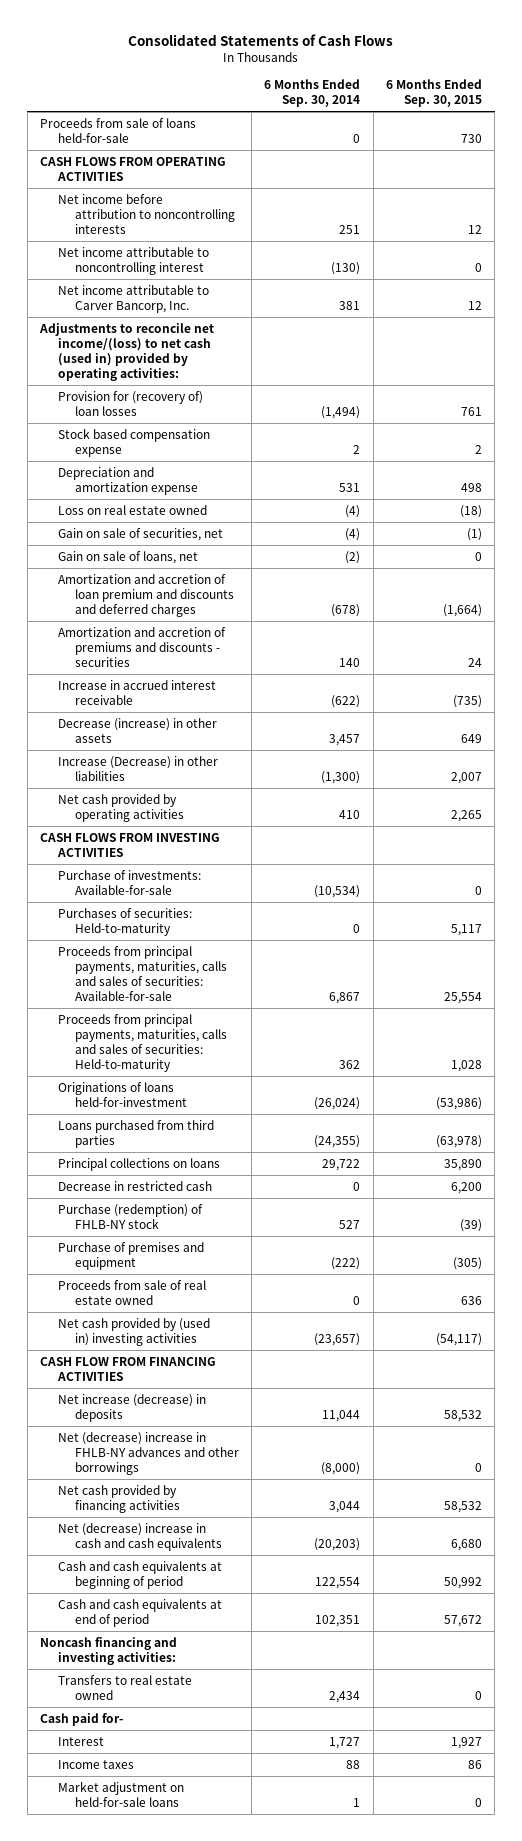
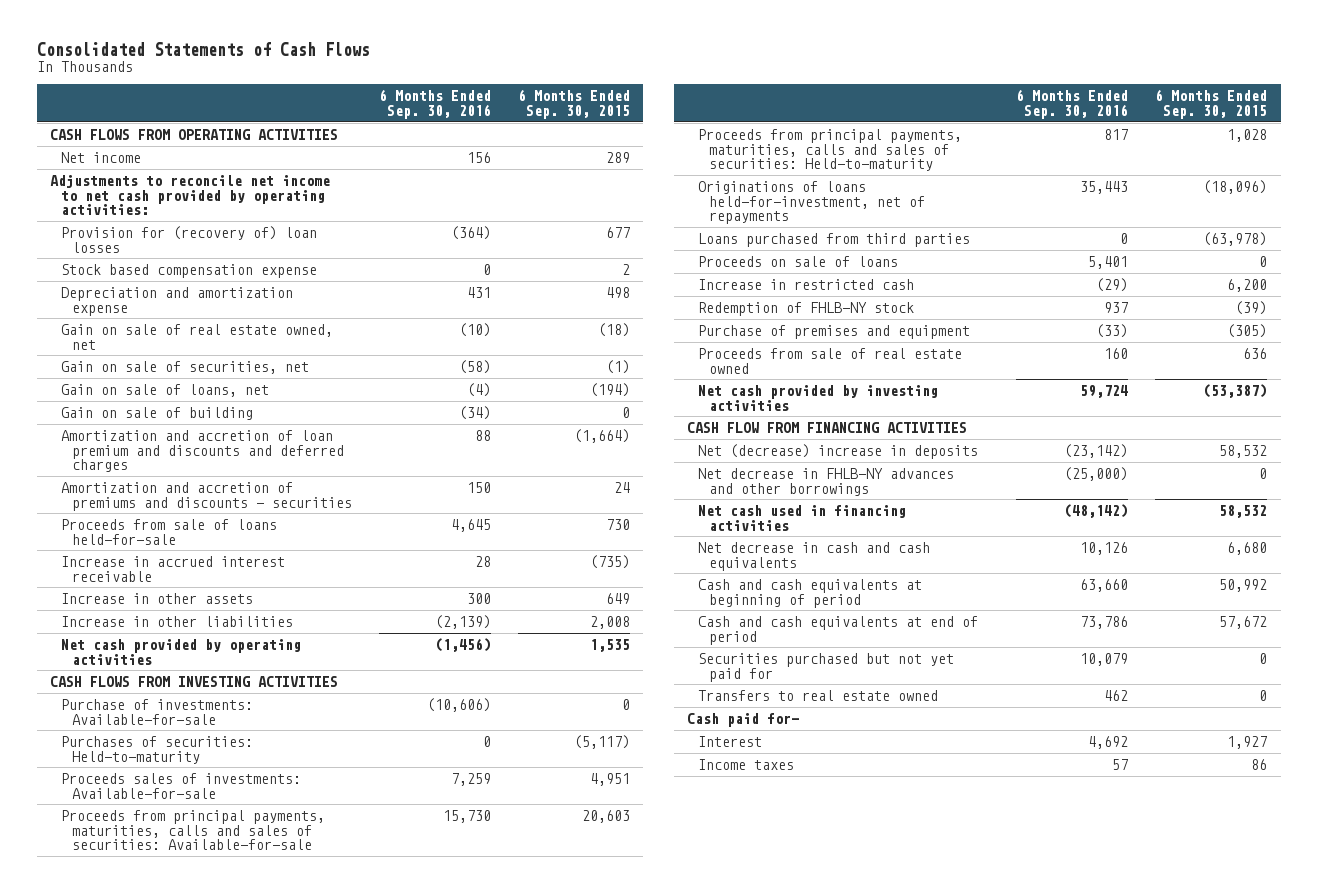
- | 6 Months Ended Sep. 30, 2014 | 6 Months Ended Sep. 30, 2015
+ | 6 Months Ended Sep. 30, 2016 | 6 Months Ended Sep. 30, 2015
- Net income before attribution to noncontrolling interests | 251 | 12
- Net income attributable to noncontrolling interest | (130) | 0
- Net income attributable to Carver Bancorp, Inc. | 381 | 12
- Adjustments to reconcile net income/(loss) to net cash (used in) provided by operating activities:
- Provision for (recovery of) loan losses | (1,494) | 761
+ Net income | 156 | 289
+ Adjustments to reconcile net income to net cash provided by operating activities:
+ Provision for (recovery of) loan losses | (364) | 677
- Loss on real estate owned | (4) | (18)
+ Gain on sale of real estate owned, net | (10) | (18)
- Gain on sale of loans, net | (2) | 0
+ Gain on sale of loans, net | (4) | (194)
+ Gain on sale of building | (34) | 0
moved down: Proceeds from sale of loans held-for-sale | 4,645 | 730
- Decrease (increase) in other assets | 3,457 | 649
- Increase (Decrease) in other liabilities | (1,300) | 2,007
- Net cash provided by operating activities | 410 | 2,265
+ Increase in other assets | 300 | 649
+ Increase in other liabilities | (2,139) | 2,008
+ Net cash provided by operating activities | (1,456) | 1,535
- Purchases of securities: Held-to-maturity | 0 | 5,117
- Proceeds from principal payments, maturities, calls and sales of securities: Available-for-sale | 6,867 | 25,554
+ Purchases of securities: Held-to-maturity | 0 | (5,117)
+ Proceeds sales of investments: Available-for-sale | 7,259 | 4,951
+ Proceeds from principal payments, maturities, calls and sales of securities: Available-for-sale | 15,730 | 20,603
- Originations of loans held-for-investment | (26,024) | (53,986)
+ Originations of loans held-for-investment, net of repayments | 35,443 | (18,096)
- Principal collections on loans | 29,722 | 35,890
- Decrease in restricted cash | 0 | 6,200
- Purchase (redemption) of FHLB-NY stock | 527 | (39)
+ Proceeds on sale of loans | 5,401 | 0
+ Increase in restricted cash | (29) | 6,200
+ Redemption of FHLB-NY stock | 937 | (39)
- Net cash provided by (used in) investing activities | (23,657) | (54,117)
+ Net cash provided by investing activities | 59,724 | (53,387)
- Net increase (decrease) in deposits | 11,044 | 58,532
- Net (decrease) increase in FHLB-NY advances and other borrowings | (8,000) | 0
- Net cash provided by financing activities | 3,044 | 58,532
- Net (decrease) increase in cash and cash equivalents | (20,203) | 6,680
+ Net (decrease) increase in deposits | (23,142) | 58,532
+ Net decrease in FHLB-NY advances and other borrowings | (25,000) | 0
+ Net cash used in financing activities | (48,142) | 58,532
+ Net decrease in cash and cash equivalents | 10,126 | 6,680
- Noncash financing and investing activities:
+ Securities purchased but not yet paid for | 10,079 | 0
- Market adjustment on held-for-sale loans | 1 | 0

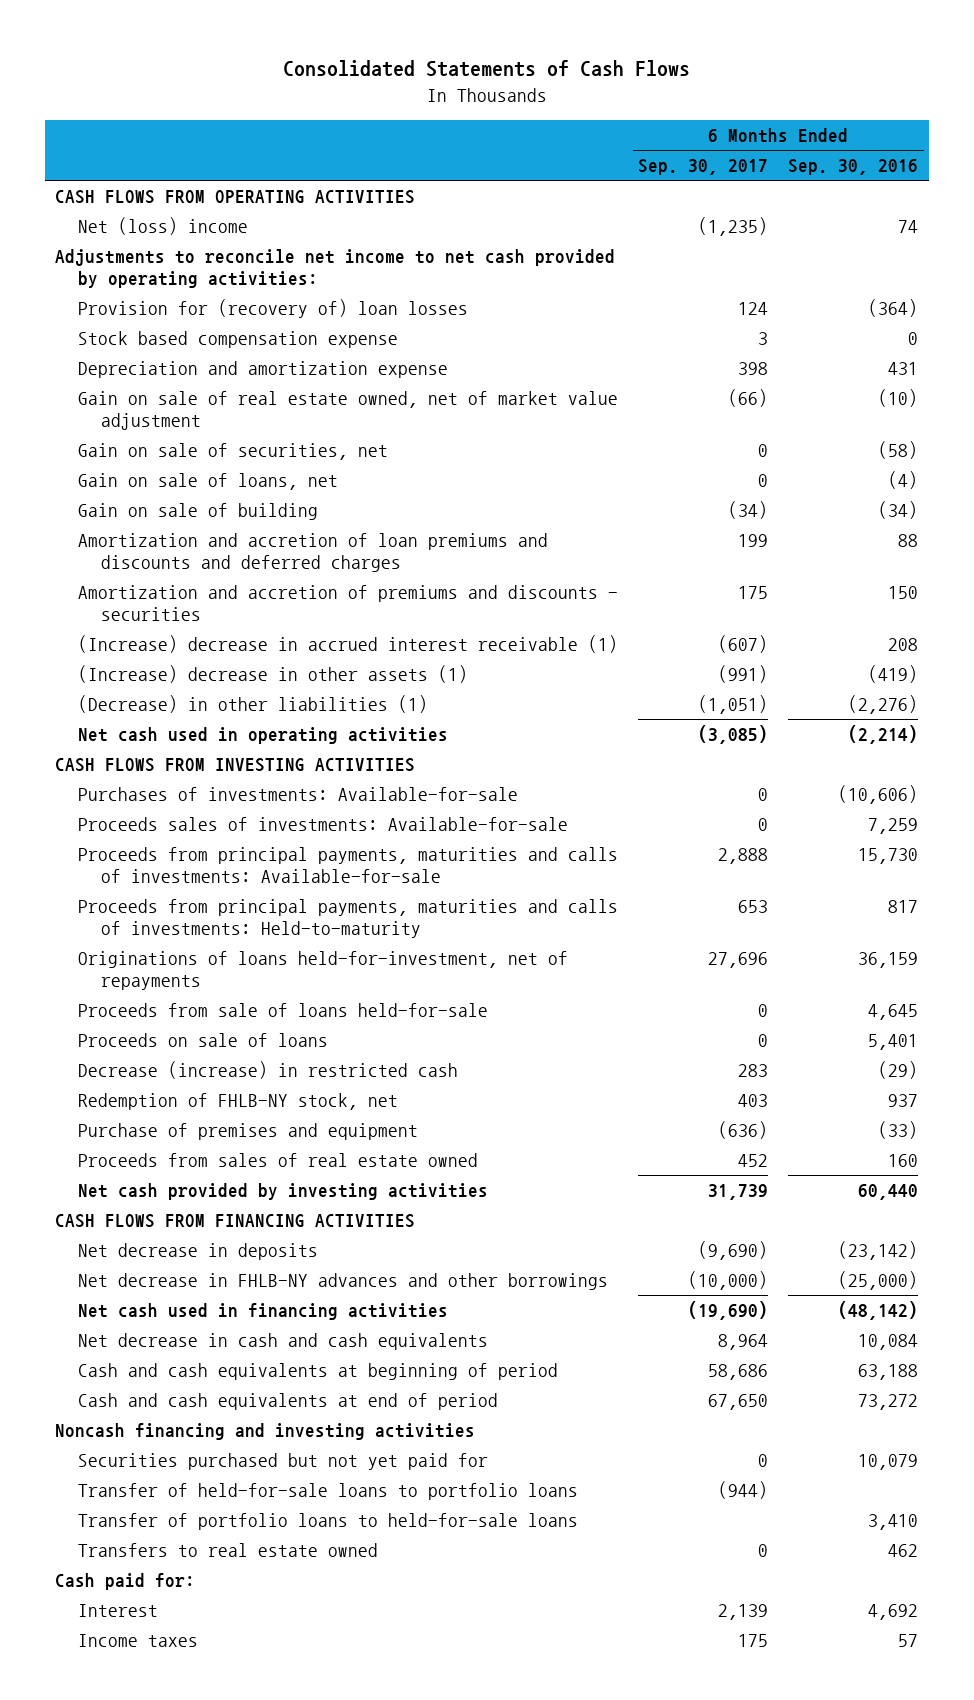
- | 6 Months Ended Sep. 30, 2016 | 6 Months Ended Sep. 30, 2015
+ | 6 Months Ended Sep. 30, 2017 | 6 Months Ended Sep. 30, 2016
- Net income | 156 | 289
+ Net (loss) income | (1,235) | 74
- Gain on sale of real estate owned, net | (10) | (18)
+ Gain on sale of real estate owned, net of market value adjustment | (66) | (10)
- Amortization and accretion of loan premium and discounts and deferred charges | 88 | (1,664)
+ Amortization and accretion of loan premiums and discounts and deferred charges | 199 | 88
- Increase in accrued interest receivable | 28 | (735)
- Increase in other assets | 300 | 649
- Increase in other liabilities | (2,139) | 2,008
- Net cash provided by operating activities | (1,456) | 1,535
+ (Increase) decrease in accrued interest receivable (1) | (607) | 208
+ (Increase) decrease in other assets (1) | (991) | (419)
+ (Decrease) in other liabilities (1) | (1,051) | (2,276)
+ Net cash used in operating activities | (3,085) | (2,214)
- Purchase of investments: Available-for-sale | (10,606) | 0
- Purchases of securities: Held-to-maturity | 0 | (5,117)
+ Purchases of investments: Available-for-sale | 0 | (10,606)
- Proceeds from principal payments, maturities, calls and sales of securities: Available-for-sale | 15,730 | 20,603
- Proceeds from principal payments, maturities, calls and sales of securities: Held-to-maturity | 817 | 1,028
- Originations of loans held-for-investment, net of repayments | 35,443 | (18,096)
- Loans purchased from third parties | 0 | (63,978)
+ Proceeds from principal payments, maturities and calls of investments: Available-for-sale | 2,888 | 15,730
+ Proceeds from principal payments, maturities and calls of investments: Held-to-maturity | 653 | 817
+ Originations of loans held-for-investment, net of repayments | 27,696 | 36,159
moved down: Proceeds from sale of loans held-for-sale | 0 | 4,645
- Increase in restricted cash | (29) | 6,200
- Redemption of FHLB-NY stock | 937 | (39)
+ Decrease (increase) in restricted cash | 283 | (29)
+ Redemption of FHLB-NY stock, net | 403 | 937
- Proceeds from sale of real estate owned | 160 | 636
- Net cash provided by investing activities | 59,724 | (53,387)
- CASH FLOW FROM FINANCING ACTIVITIES
- Net (decrease) increase in deposits | (23,142) | 58,532
+ Proceeds from sales of real estate owned | 452 | 160
+ Net cash provided by investing activities | 31,739 | 60,440
+ CASH FLOWS FROM FINANCING ACTIVITIES
+ Net decrease in deposits | (9,690) | (23,142)
- Net decrease in cash and cash equivalents | 10,126 | 6,680
- Cash and cash equivalents at beginning of period | 63,660 | 50,992
- Cash and cash equivalents at end of period | 73,786 | 57,672
+ Net decrease in cash and cash equivalents | 8,964 | 10,084
+ Cash and cash equivalents at beginning of period | 58,686 | 63,188
+ Cash and cash equivalents at end of period | 67,650 | 73,272
+ Noncash financing and investing activities
+ Transfer of held-for-sale loans to portfolio loans | (944) |
+ Transfer of portfolio loans to held-for-sale loans | | 3,410
- Cash paid for-
+ Cash paid for:

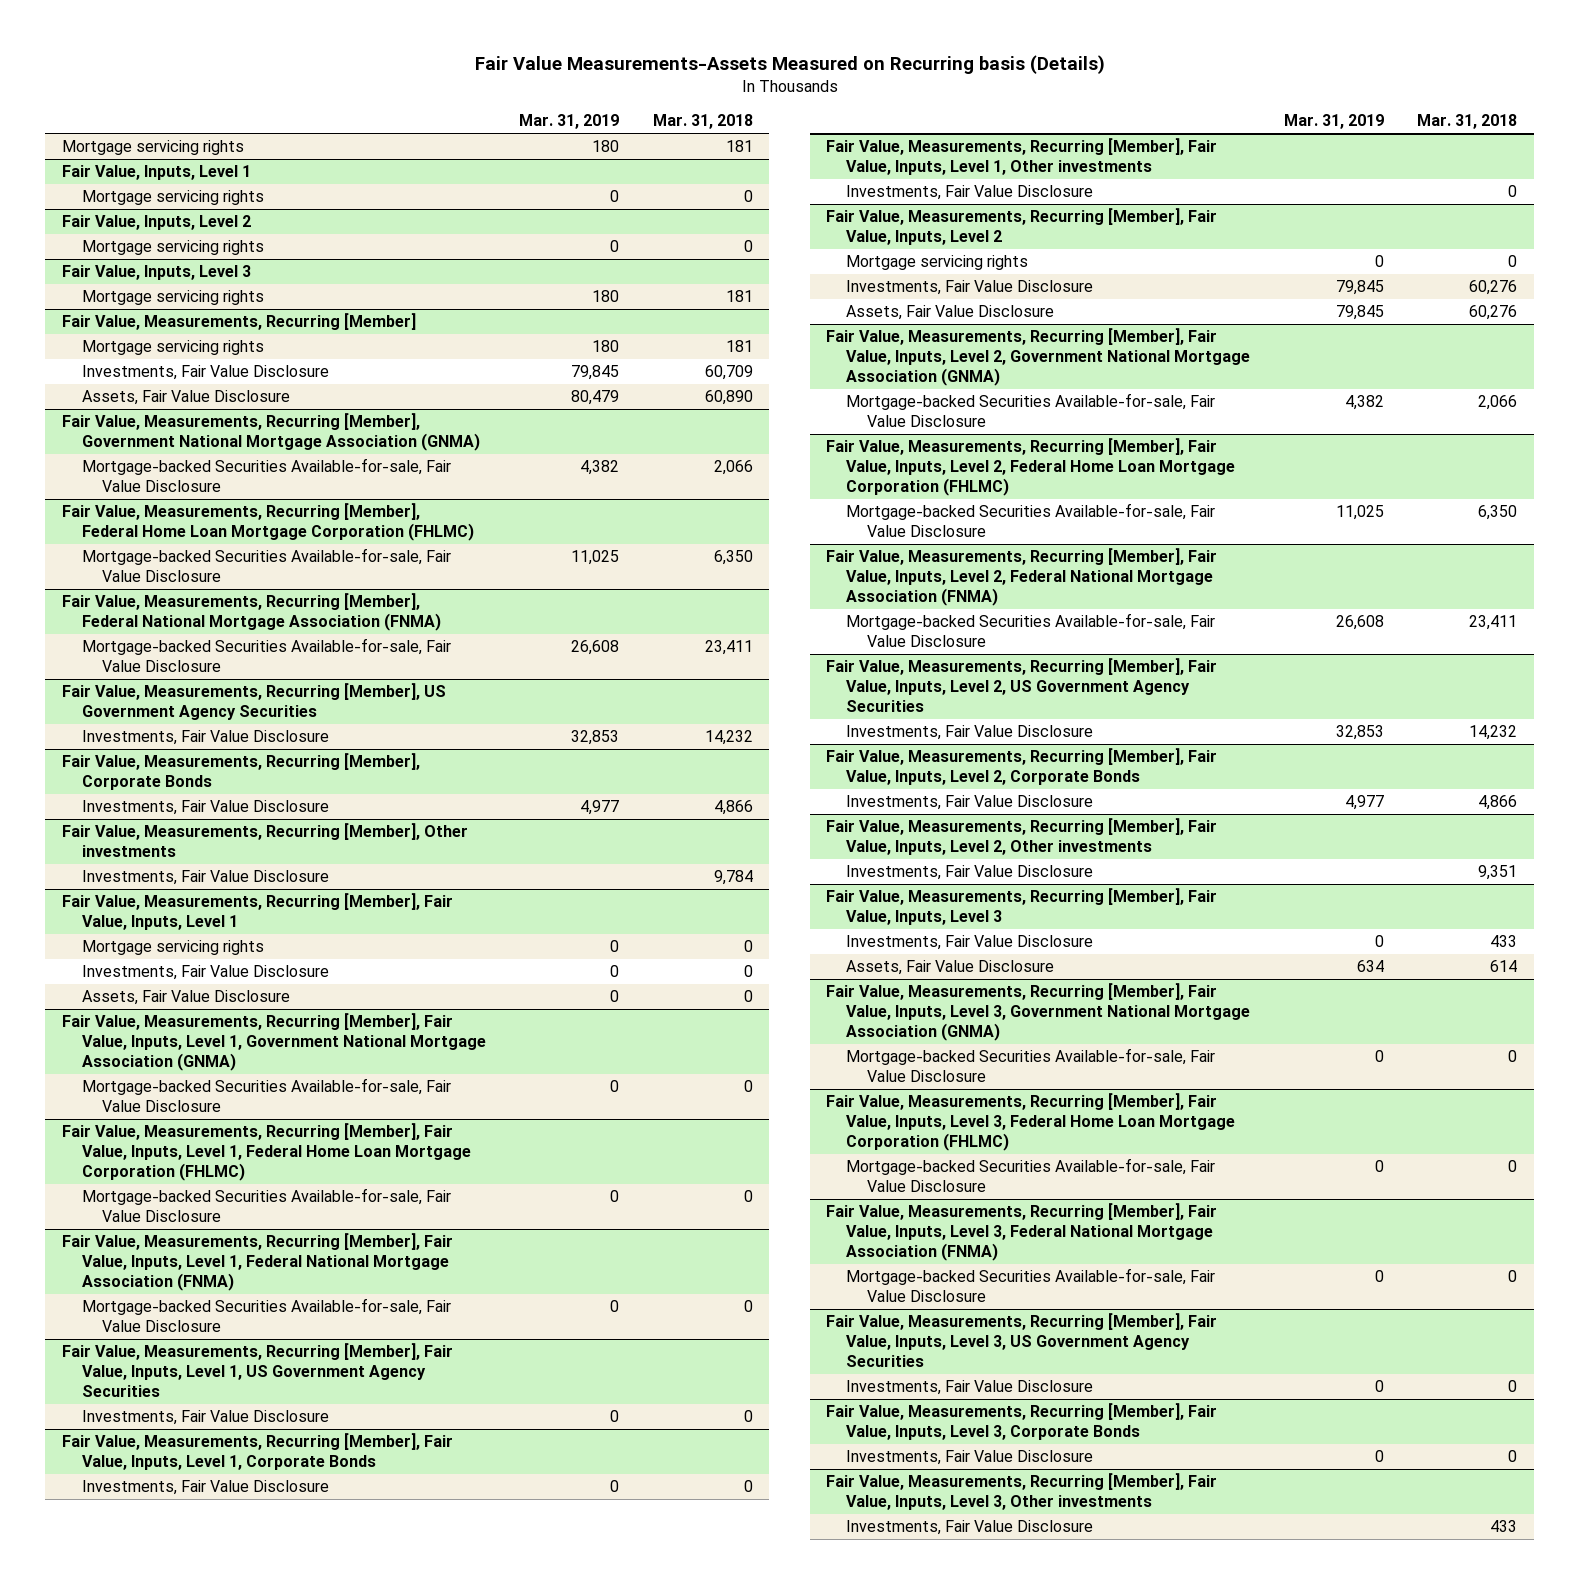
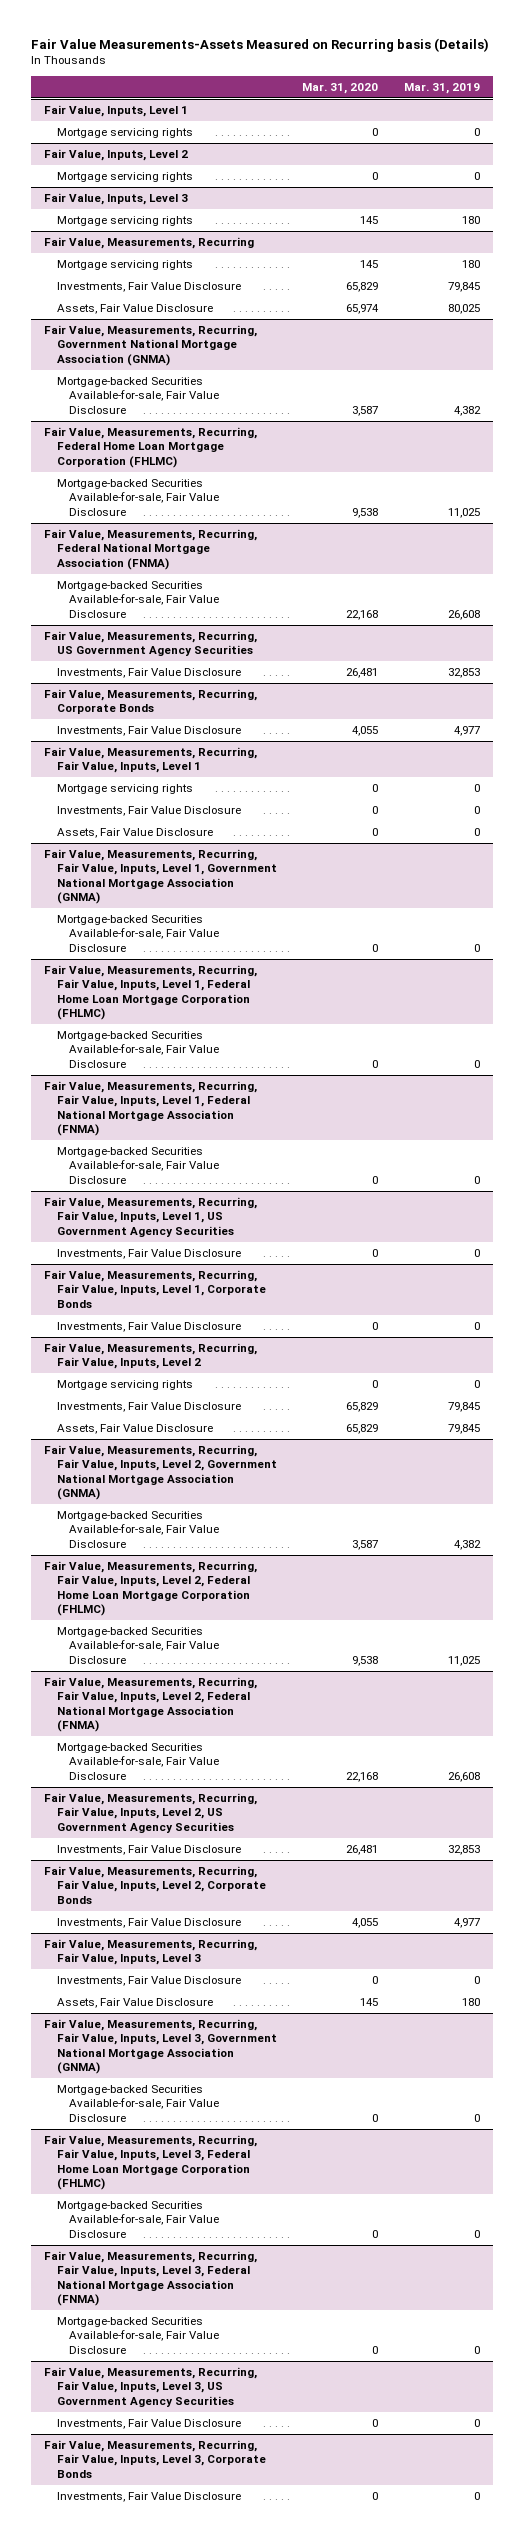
- | Mar. 31, 2019 | Mar. 31, 2018
+ | Mar. 31, 2020 | Mar. 31, 2019
- Mortgage servicing rights | 180 | 181
- Fair Value, Measurements, Recurring [Member]
+ Fair Value, Measurements, Recurring
- Assets, Fair Value Disclosure | 80,479 | 60,890
- Fair Value, Measurements, Recurring [Member], Government National Mortgage Association (GNMA)
+ Assets, Fair Value Disclosure | 65,974 | 80,025
+ Fair Value, Measurements, Recurring, Government National Mortgage Association (GNMA)
- Fair Value, Measurements, Recurring [Member], Federal Home Loan Mortgage Corporation (FHLMC)
+ Fair Value, Measurements, Recurring, Federal Home Loan Mortgage Corporation (FHLMC)
- Fair Value, Measurements, Recurring [Member], Federal National Mortgage Association (FNMA)
+ Fair Value, Measurements, Recurring, Federal National Mortgage Association (FNMA)
- Fair Value, Measurements, Recurring [Member], US Government Agency Securities
+ Fair Value, Measurements, Recurring, US Government Agency Securities
- Fair Value, Measurements, Recurring [Member], Corporate Bonds
+ Fair Value, Measurements, Recurring, Corporate Bonds
- Fair Value, Measurements, Recurring [Member], Other investments
- Investments, Fair Value Disclosure | | 9,784
- Fair Value, Measurements, Recurring [Member], Fair Value, Inputs, Level 1
+ Fair Value, Measurements, Recurring, Fair Value, Inputs, Level 1
- Fair Value, Measurements, Recurring [Member], Fair Value, Inputs, Level 1, Government National Mortgage Association (GNMA)
+ Fair Value, Measurements, Recurring, Fair Value, Inputs, Level 1, Government National Mortgage Association (GNMA)
- Fair Value, Measurements, Recurring [Member], Fair Value, Inputs, Level 1, Federal Home Loan Mortgage Corporation (FHLMC)
+ Fair Value, Measurements, Recurring, Fair Value, Inputs, Level 1, Federal Home Loan Mortgage Corporation (FHLMC)
- Fair Value, Measurements, Recurring [Member], Fair Value, Inputs, Level 1, Federal National Mortgage Association (FNMA)
+ Fair Value, Measurements, Recurring, Fair Value, Inputs, Level 1, Federal National Mortgage Association (FNMA)
- Fair Value, Measurements, Recurring [Member], Fair Value, Inputs, Level 1, US Government Agency Securities
+ Fair Value, Measurements, Recurring, Fair Value, Inputs, Level 1, US Government Agency Securities
- Fair Value, Measurements, Recurring [Member], Fair Value, Inputs, Level 1, Corporate Bonds
+ Fair Value, Measurements, Recurring, Fair Value, Inputs, Level 1, Corporate Bonds
- Fair Value, Measurements, Recurring [Member], Fair Value, Inputs, Level 1, Other investments
- Investments, Fair Value Disclosure | | 0
- Fair Value, Measurements, Recurring [Member], Fair Value, Inputs, Level 2
+ Fair Value, Measurements, Recurring, Fair Value, Inputs, Level 2
- Fair Value, Measurements, Recurring [Member], Fair Value, Inputs, Level 2, Government National Mortgage Association (GNMA)
+ Fair Value, Measurements, Recurring, Fair Value, Inputs, Level 2, Government National Mortgage Association (GNMA)
- Fair Value, Measurements, Recurring [Member], Fair Value, Inputs, Level 2, Federal Home Loan Mortgage Corporation (FHLMC)
+ Fair Value, Measurements, Recurring, Fair Value, Inputs, Level 2, Federal Home Loan Mortgage Corporation (FHLMC)
- Fair Value, Measurements, Recurring [Member], Fair Value, Inputs, Level 2, Federal National Mortgage Association (FNMA)
+ Fair Value, Measurements, Recurring, Fair Value, Inputs, Level 2, Federal National Mortgage Association (FNMA)
- Fair Value, Measurements, Recurring [Member], Fair Value, Inputs, Level 2, US Government Agency Securities
+ Fair Value, Measurements, Recurring, Fair Value, Inputs, Level 2, US Government Agency Securities
- Fair Value, Measurements, Recurring [Member], Fair Value, Inputs, Level 2, Corporate Bonds
+ Fair Value, Measurements, Recurring, Fair Value, Inputs, Level 2, Corporate Bonds
- Fair Value, Measurements, Recurring [Member], Fair Value, Inputs, Level 2, Other investments
- Investments, Fair Value Disclosure | | 9,351
- Fair Value, Measurements, Recurring [Member], Fair Value, Inputs, Level 3
+ Fair Value, Measurements, Recurring, Fair Value, Inputs, Level 3
- Assets, Fair Value Disclosure | 634 | 614
- Fair Value, Measurements, Recurring [Member], Fair Value, Inputs, Level 3, Government National Mortgage Association (GNMA)
+ Assets, Fair Value Disclosure | 145 | 180
+ Fair Value, Measurements, Recurring, Fair Value, Inputs, Level 3, Government National Mortgage Association (GNMA)
- Fair Value, Measurements, Recurring [Member], Fair Value, Inputs, Level 3, Federal Home Loan Mortgage Corporation (FHLMC)
+ Fair Value, Measurements, Recurring, Fair Value, Inputs, Level 3, Federal Home Loan Mortgage Corporation (FHLMC)
- Fair Value, Measurements, Recurring [Member], Fair Value, Inputs, Level 3, Federal National Mortgage Association (FNMA)
+ Fair Value, Measurements, Recurring, Fair Value, Inputs, Level 3, Federal National Mortgage Association (FNMA)
- Fair Value, Measurements, Recurring [Member], Fair Value, Inputs, Level 3, US Government Agency Securities
+ Fair Value, Measurements, Recurring, Fair Value, Inputs, Level 3, US Government Agency Securities
- Fair Value, Measurements, Recurring [Member], Fair Value, Inputs, Level 3, Corporate Bonds
+ Fair Value, Measurements, Recurring, Fair Value, Inputs, Level 3, Corporate Bonds
- Fair Value, Measurements, Recurring [Member], Fair Value, Inputs, Level 3, Other investments
- Investments, Fair Value Disclosure | | 433

